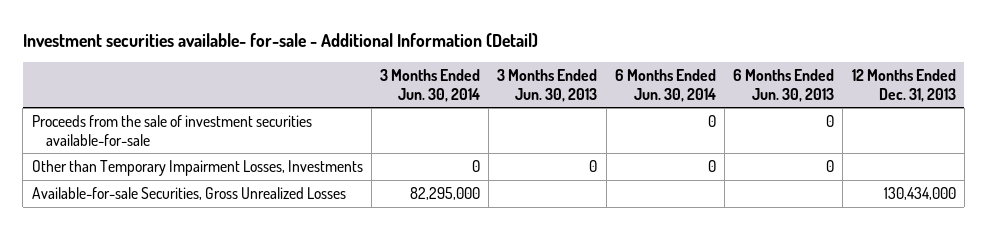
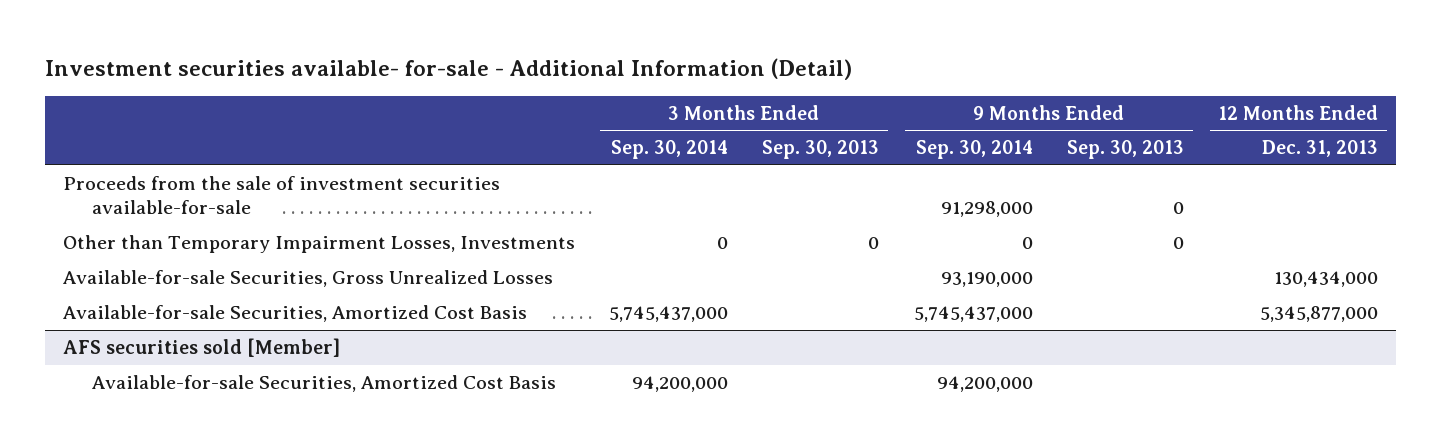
- | 3 Months Ended Jun. 30, 2014 | 3 Months Ended Jun. 30, 2013 | 6 Months Ended Jun. 30, 2014 | 6 Months Ended Jun. 30, 2013 | 12 Months Ended Dec. 31, 2013
+ | 3 Months Ended Sep. 30, 2014 | 3 Months Ended Sep. 30, 2013 | 9 Months Ended Sep. 30, 2014 | 9 Months Ended Sep. 30, 2013 | 12 Months Ended Dec. 31, 2013
+ Available-for-sale Securities, Amortized Cost Basis | 5,745,437,000 | | 5,745,437,000 | | 5,345,877,000
+ AFS securities sold [Member]
+ Available-for-sale Securities, Amortized Cost Basis | 94,200,000 | | 94,200,000 | |

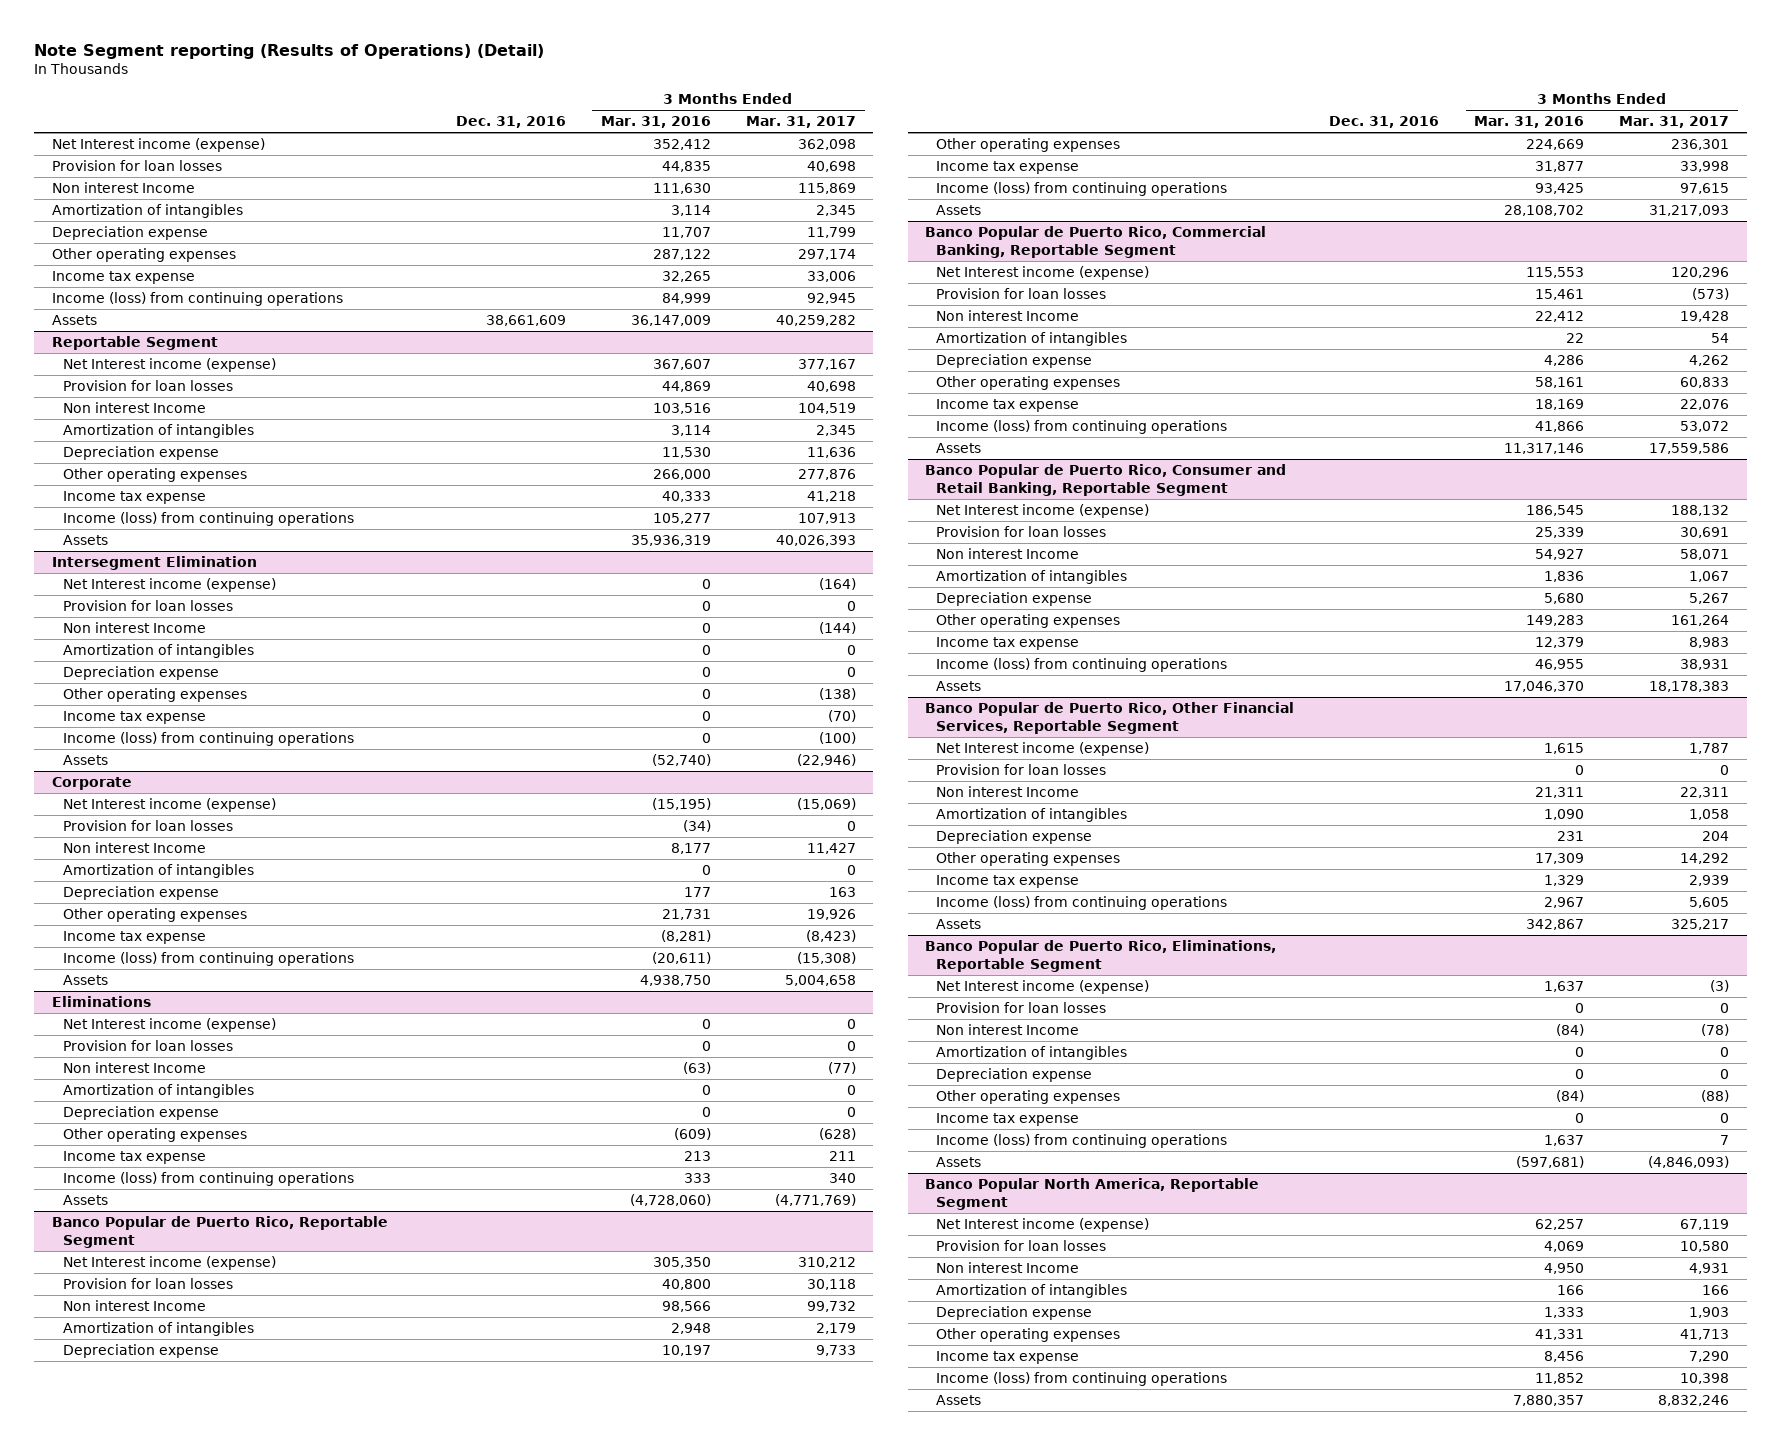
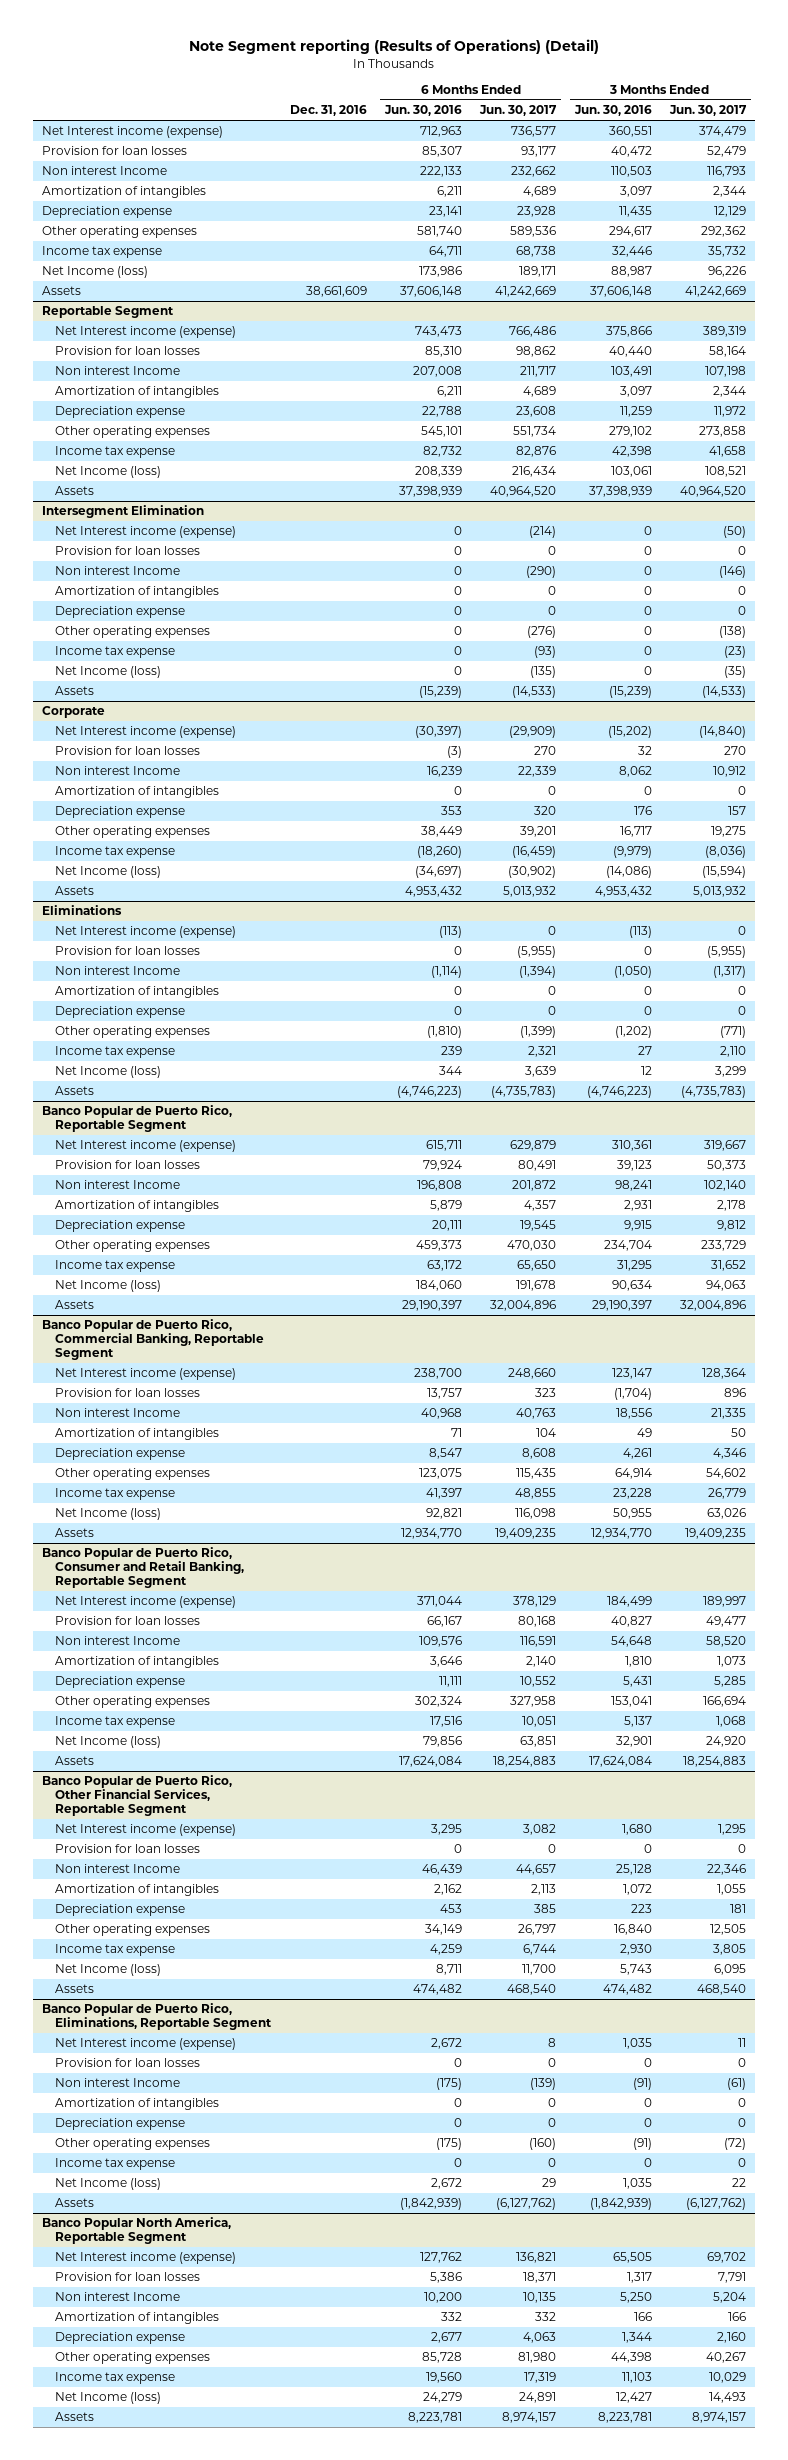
- | Dec. 31, 2016 | 3 Months Ended Mar. 31, 2016 | 3 Months Ended Mar. 31, 2017
+ | Dec. 31, 2016 | 6 Months Ended Jun. 30, 2016 | 6 Months Ended Jun. 30, 2017 | 3 Months Ended Jun. 30, 2016 | 3 Months Ended Jun. 30, 2017
- Income (loss) from continuing operations | | 84,999 | 92,945
+ Net Income (loss) | | 173,986 | 189,171 | 88,987 | 96,226
@ Reportable Segment
- Income (loss) from continuing operations | | 105,277 | 107,913
+ Net Income (loss) | | 208,339 | 216,434 | 103,061 | 108,521
@ Intersegment Elimination
- Income (loss) from continuing operations | | 0 | (100)
+ Net Income (loss) | | 0 | (135) | 0 | (35)
@ Corporate
- Income (loss) from continuing operations | | (20,611) | (15,308)
+ Net Income (loss) | | (34,697) | (30,902) | (14,086) | (15,594)
@ Eliminations
- Income (loss) from continuing operations | | 333 | 340
+ Net Income (loss) | | 344 | 3,639 | 12 | 3,299
@ Banco Popular de Puerto Rico, Reportable Segment
- Income (loss) from continuing operations | | 93,425 | 97,615
+ Net Income (loss) | | 184,060 | 191,678 | 90,634 | 94,063
@ Banco Popular de Puerto Rico, Commercial Banking, Reportable Segment
- Income (loss) from continuing operations | | 41,866 | 53,072
+ Net Income (loss) | | 92,821 | 116,098 | 50,955 | 63,026
@ Banco Popular de Puerto Rico, Consumer and Retail Banking, Reportable Segment
- Income (loss) from continuing operations | | 46,955 | 38,931
+ Net Income (loss) | | 79,856 | 63,851 | 32,901 | 24,920
@ Banco Popular de Puerto Rico, Other Financial Services, Reportable Segment
- Income (loss) from continuing operations | | 2,967 | 5,605
+ Net Income (loss) | | 8,711 | 11,700 | 5,743 | 6,095
@ Banco Popular de Puerto Rico, Eliminations, Reportable Segment
- Income (loss) from continuing operations | | 1,637 | 7
+ Net Income (loss) | | 2,672 | 29 | 1,035 | 22
@ Banco Popular North America, Reportable Segment
- Income (loss) from continuing operations | | 11,852 | 10,398
+ Net Income (loss) | | 24,279 | 24,891 | 12,427 | 14,493

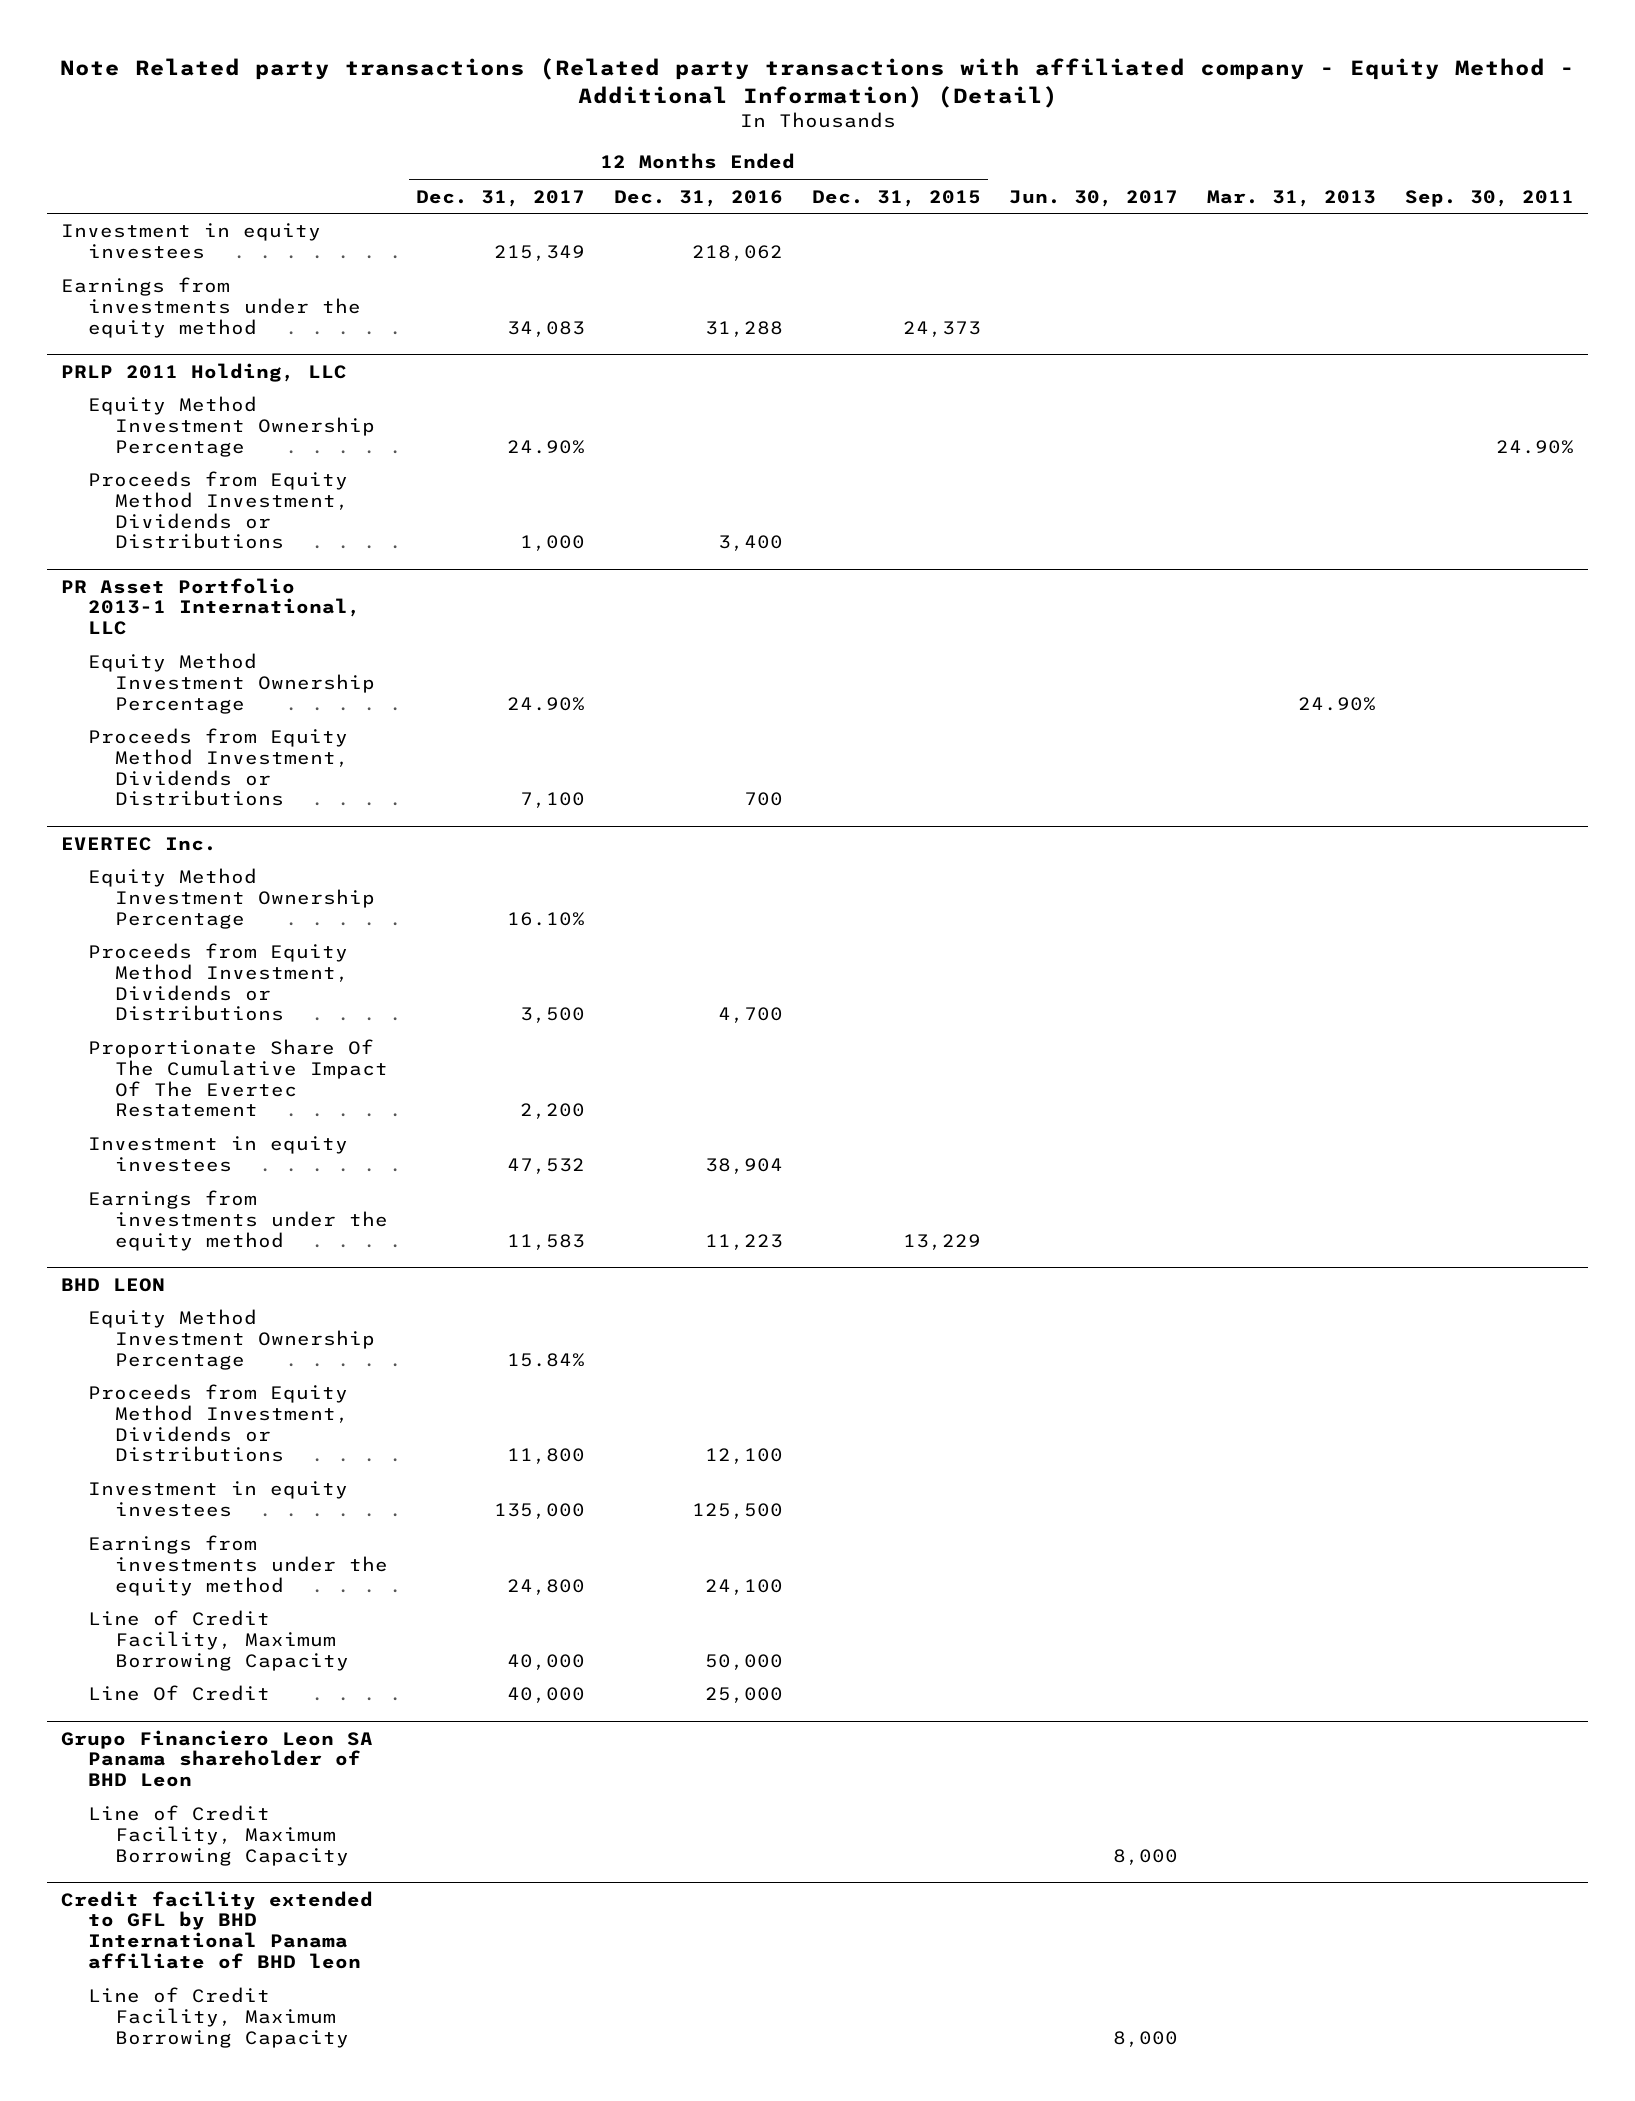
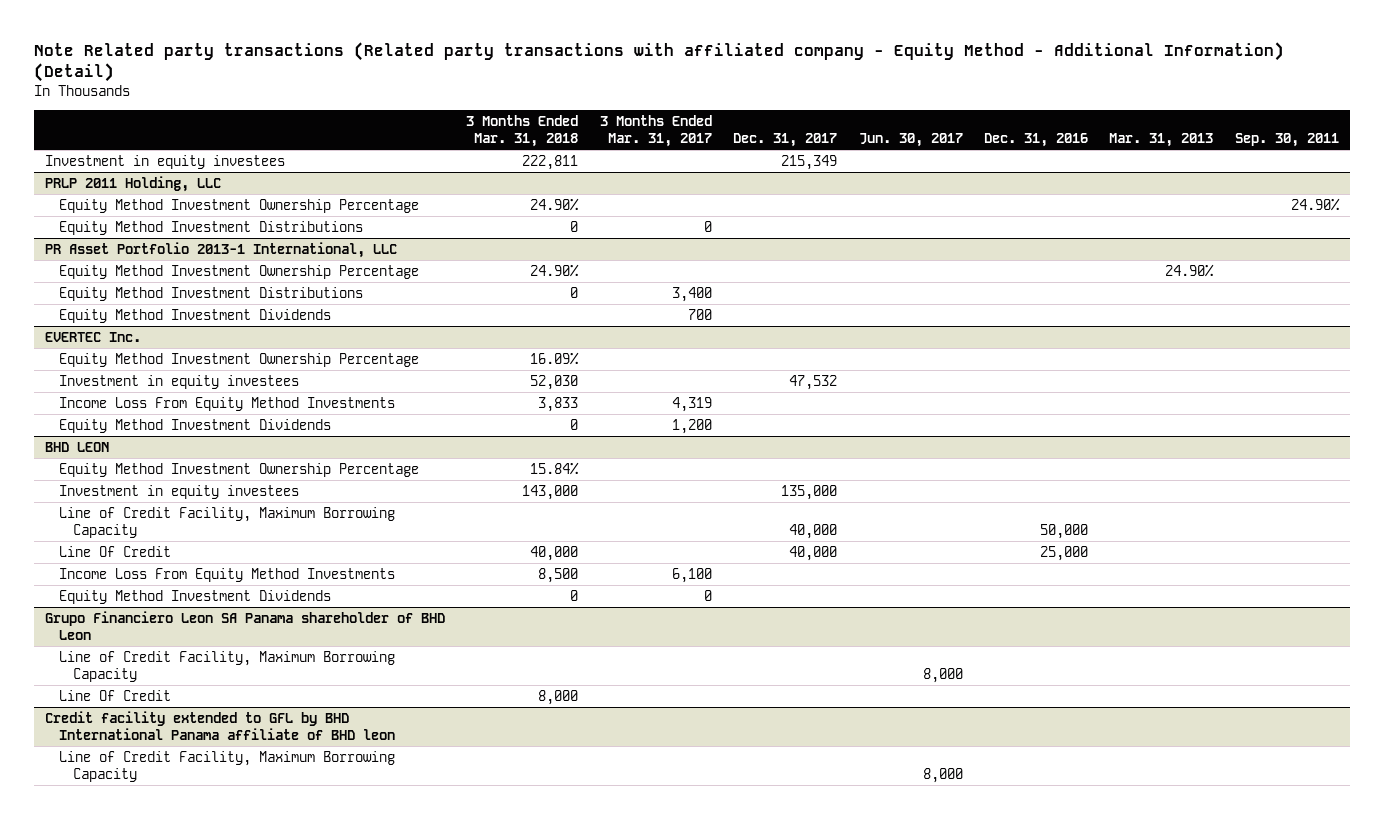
- | 12 Months Ended Dec. 31, 2017 | 12 Months Ended Dec. 31, 2016 | 12 Months Ended Dec. 31, 2015 | Jun. 30, 2017 | Mar. 31, 2013 | Sep. 30, 2011
+ | 3 Months Ended Mar. 31, 2018 | 3 Months Ended Mar. 31, 2017 | Dec. 31, 2017 | Jun. 30, 2017 | Dec. 31, 2016 | Mar. 31, 2013 | Sep. 30, 2011
- Earnings from investments under the equity method | 34,083 | 31,288 | 24,373 | | |
@ PRLP 2011 Holding, LLC
- Proceeds from Equity Method Investment, Dividends or Distributions | 1,000 | 3,400 | | | |
+ Equity Method Investment Distributions | 0 | 0 | | | | |
@ PR Asset Portfolio 2013-1 International, LLC
- Proceeds from Equity Method Investment, Dividends or Distributions | 7,100 | 700 | | | |
+ Equity Method Investment Distributions | 0 | 3,400 | | | | |
+ Equity Method Investment Dividends | | 700 | | | | |
@ EVERTEC Inc.
- Proceeds from Equity Method Investment, Dividends or Distributions | 3,500 | 4,700 | | | |
- Proportionate Share Of The Cumulative Impact Of The Evertec Restatement | 2,200 | | | | |
- Earnings from investments under the equity method | 11,583 | 11,223 | 13,229 | | |
+ Income Loss From Equity Method Investments | 3,833 | 4,319 | | | | |
+ Equity Method Investment Dividends | 0 | 1,200 | | | | |
@ BHD LEON
- Proceeds from Equity Method Investment, Dividends or Distributions | 11,800 | 12,100 | | | |
- Earnings from investments under the equity method | 24,800 | 24,100 | | | |
+ Income Loss From Equity Method Investments | 8,500 | 6,100 | | | | |
+ Equity Method Investment Dividends | 0 | 0 | | | | |
@ Grupo Financiero Leon SA Panama shareholder of BHD Leon
+ Line Of Credit | 8,000 | | | | | |

